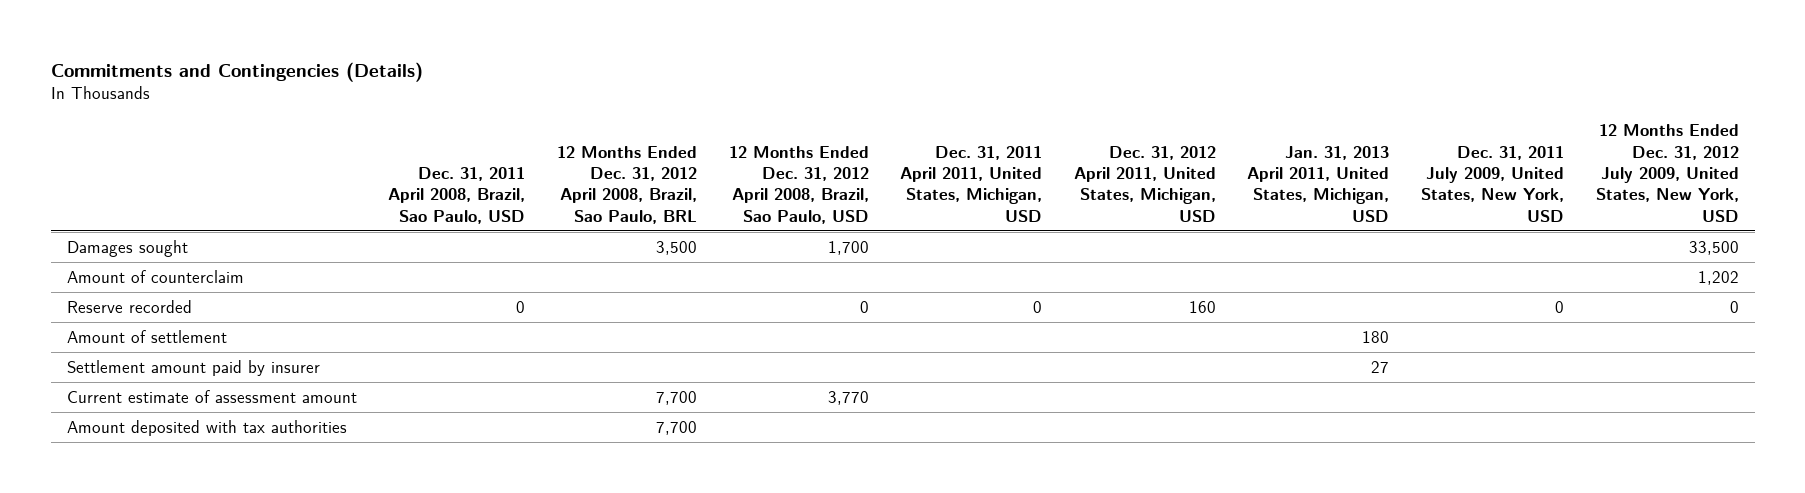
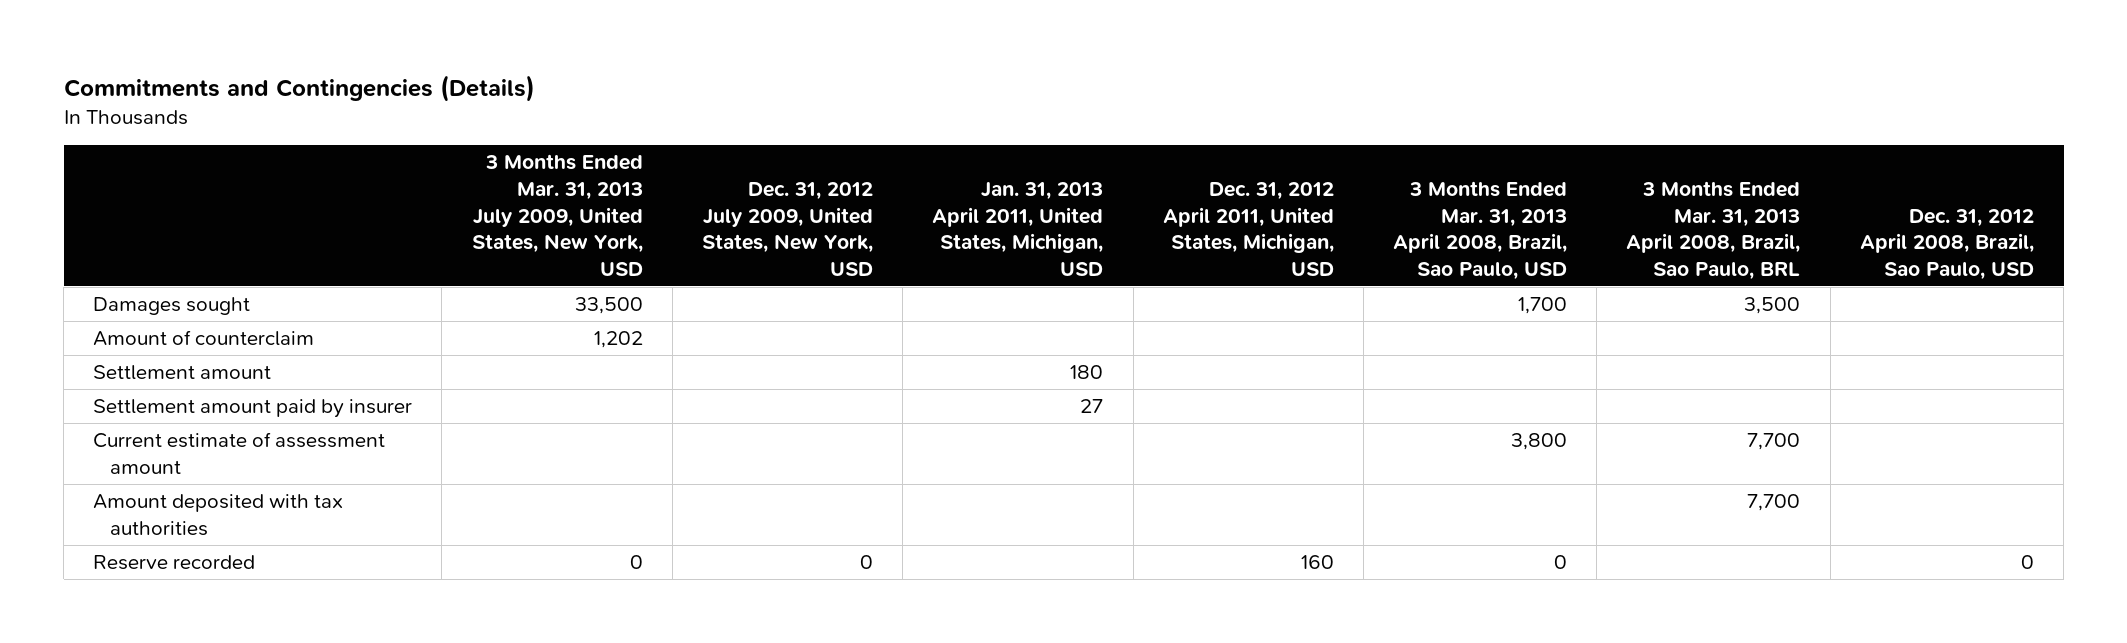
- | Dec. 31, 2011 April 2008, Brazil, Sao Paulo, USD | 12 Months Ended Dec. 31, 2012 April 2008, Brazil, Sao Paulo, BRL | 12 Months Ended Dec. 31, 2012 April 2008, Brazil, Sao Paulo, USD | Dec. 31, 2011 April 2011, United States, Michigan, USD | Dec. 31, 2012 April 2011, United States, Michigan, USD | Jan. 31, 2013 April 2011, United States, Michigan, USD | Dec. 31, 2011 July 2009, United States, New York, USD | 12 Months Ended Dec. 31, 2012 July 2009, United States, New York, USD
+ | 3 Months Ended Mar. 31, 2013 July 2009, United States, New York, USD | Dec. 31, 2012 July 2009, United States, New York, USD | Jan. 31, 2013 April 2011, United States, Michigan, USD | Dec. 31, 2012 April 2011, United States, Michigan, USD | 3 Months Ended Mar. 31, 2013 April 2008, Brazil, Sao Paulo, USD | 3 Months Ended Mar. 31, 2013 April 2008, Brazil, Sao Paulo, BRL | Dec. 31, 2012 April 2008, Brazil, Sao Paulo, USD
- Amount of settlement | | | | | | 180 | |
+ Settlement amount | | | 180 | | | |
moved down: Reserve recorded | 0 | 0 | | 160 | 0 | | 0

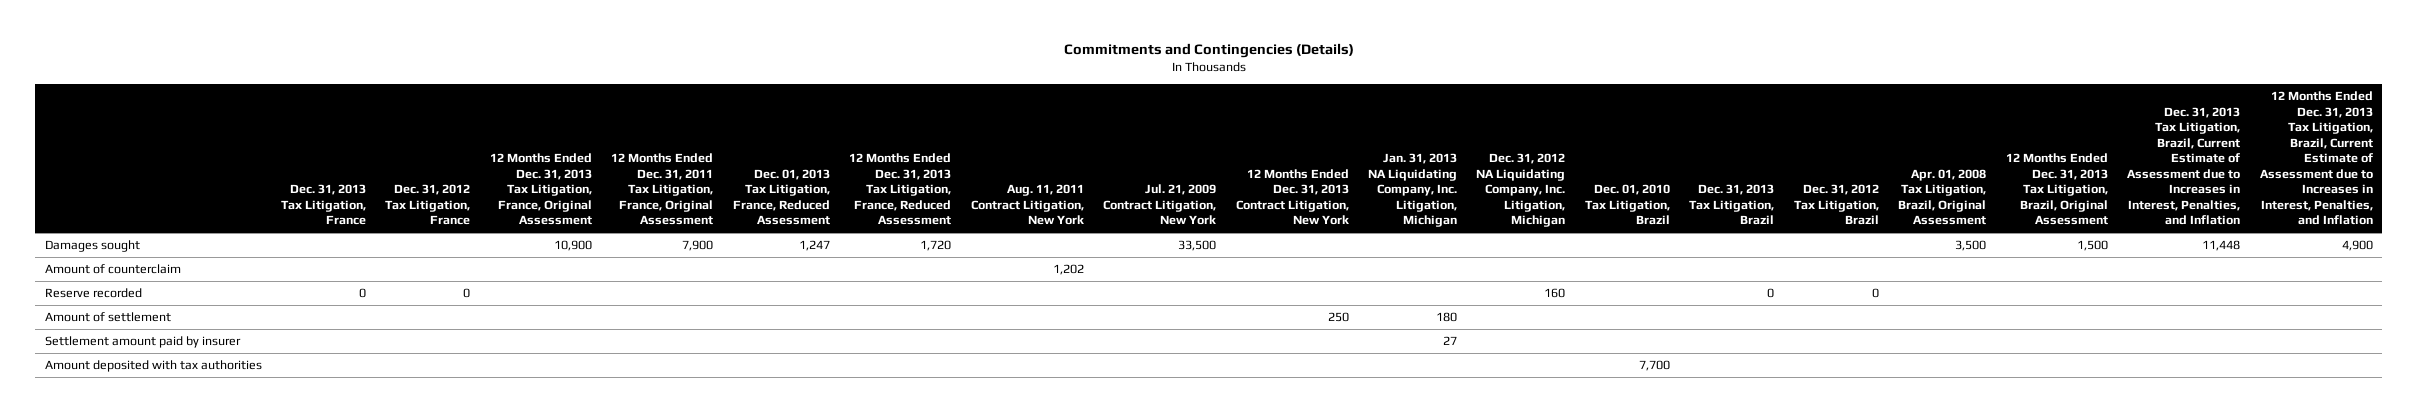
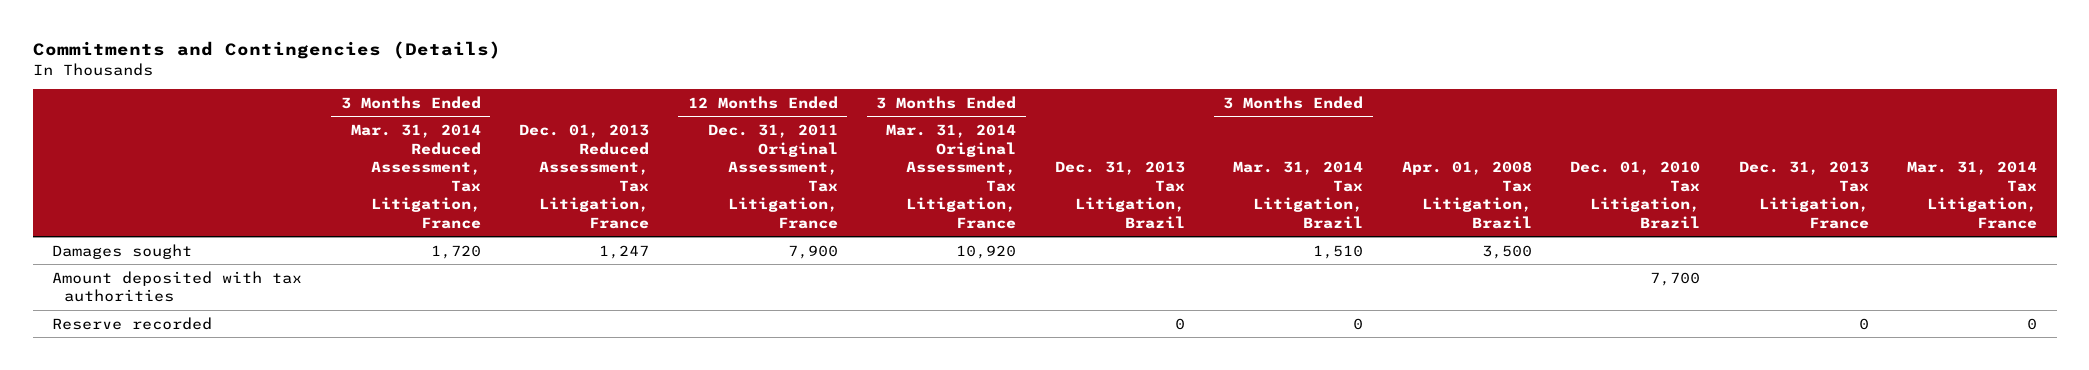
- | Dec. 31, 2013 Tax Litigation, France | Dec. 31, 2012 Tax Litigation, France | 12 Months Ended Dec. 31, 2013 Tax Litigation, France, Original Assessment | 12 Months Ended Dec. 31, 2011 Tax Litigation, France, Original Assessment | Dec. 01, 2013 Tax Litigation, France, Reduced Assessment | 12 Months Ended Dec. 31, 2013 Tax Litigation, France, Reduced Assessment | Aug. 11, 2011 Contract Litigation, New York | Jul. 21, 2009 Contract Litigation, New York | 12 Months Ended Dec. 31, 2013 Contract Litigation, New York | Jan. 31, 2013 NA Liquidating Company, Inc. Litigation, Michigan | Dec. 31, 2012 NA Liquidating Company, Inc. Litigation, Michigan | Dec. 01, 2010 Tax Litigation, Brazil | Dec. 31, 2013 Tax Litigation, Brazil | Dec. 31, 2012 Tax Litigation, Brazil | Apr. 01, 2008 Tax Litigation, Brazil, Original Assessment | 12 Months Ended Dec. 31, 2013 Tax Litigation, Brazil, Original Assessment | Dec. 31, 2013 Tax Litigation, Brazil, Current Estimate of Assessment due to Increases in Interest, Penalties, and Inflation | 12 Months Ended Dec. 31, 2013 Tax Litigation, Brazil, Current Estimate of Assessment due to Increases in Interest, Penalties, and Inflation
+ | 3 Months Ended Mar. 31, 2014 Reduced Assessment, Tax Litigation, France | Dec. 01, 2013 Reduced Assessment, Tax Litigation, France | 12 Months Ended Dec. 31, 2011 Original Assessment, Tax Litigation, France | 3 Months Ended Mar. 31, 2014 Original Assessment, Tax Litigation, France | Dec. 31, 2013 Tax Litigation, Brazil | 3 Months Ended Mar. 31, 2014 Tax Litigation, Brazil | Apr. 01, 2008 Tax Litigation, Brazil | Dec. 01, 2010 Tax Litigation, Brazil | Dec. 31, 2013 Tax Litigation, France | Mar. 31, 2014 Tax Litigation, France
- Amount of counterclaim | | | | | | | 1,202 | | | | | | | | | | |
- Amount of settlement | | | | | | | | | 250 | 180 | | | | | | | |
- Settlement amount paid by insurer | | | | | | | | | | 27 | | | | | | | |
moved down: Reserve recorded | | | | | 0 | 0 | | | 0 | 0

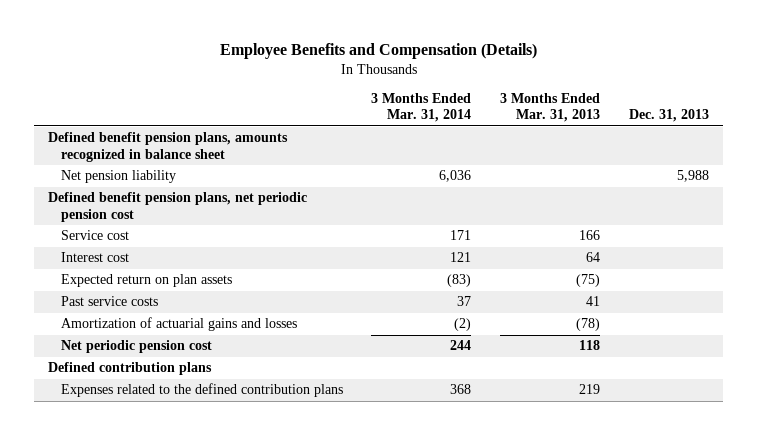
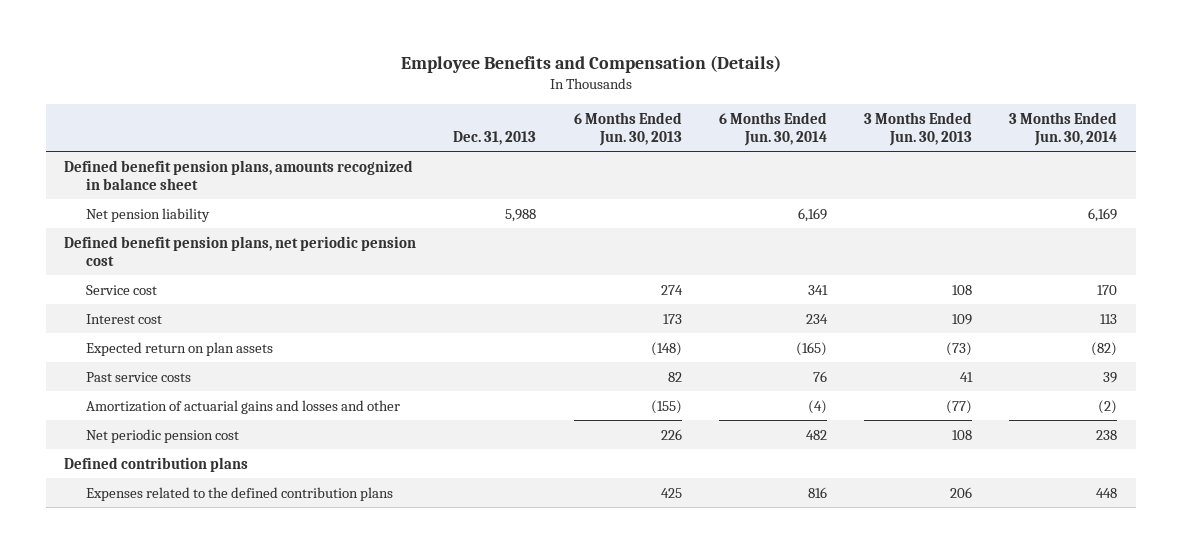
- | 3 Months Ended Mar. 31, 2014 | 3 Months Ended Mar. 31, 2013 | Dec. 31, 2013
+ | Dec. 31, 2013 | 6 Months Ended Jun. 30, 2013 | 6 Months Ended Jun. 30, 2014 | 3 Months Ended Jun. 30, 2013 | 3 Months Ended Jun. 30, 2014
- Amortization of actuarial gains and losses | (2) | (78) |
+ Amortization of actuarial gains and losses and other | | (155) | (4) | (77) | (2)

